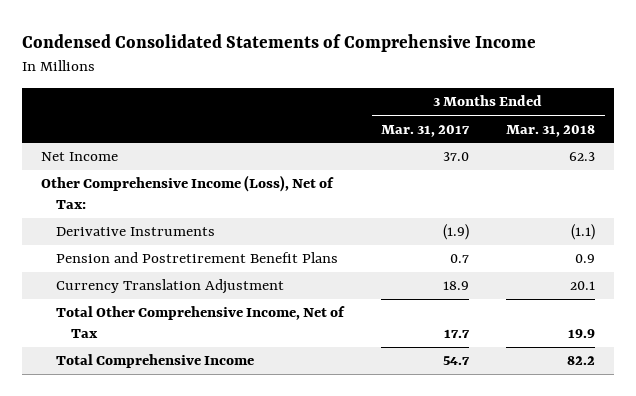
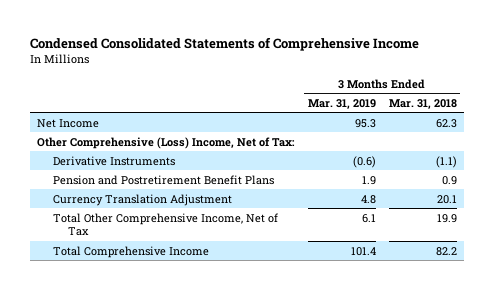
- | 3 Months Ended Mar. 31, 2017 | 3 Months Ended Mar. 31, 2018
+ | 3 Months Ended Mar. 31, 2019 | 3 Months Ended Mar. 31, 2018
- Other Comprehensive Income (Loss), Net of Tax:
+ Other Comprehensive (Loss) Income, Net of Tax:

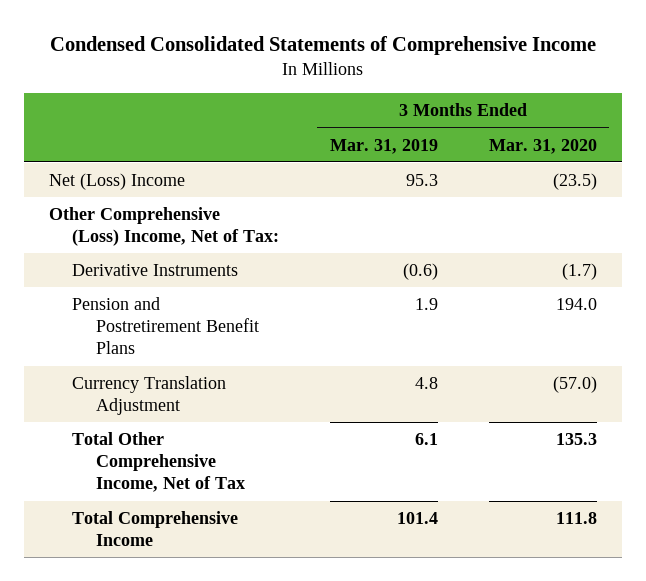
- | 3 Months Ended Mar. 31, 2019 | 3 Months Ended Mar. 31, 2018
+ | 3 Months Ended Mar. 31, 2019 | 3 Months Ended Mar. 31, 2020
- Net Income | 95.3 | 62.3
+ Net (Loss) Income | 95.3 | (23.5)

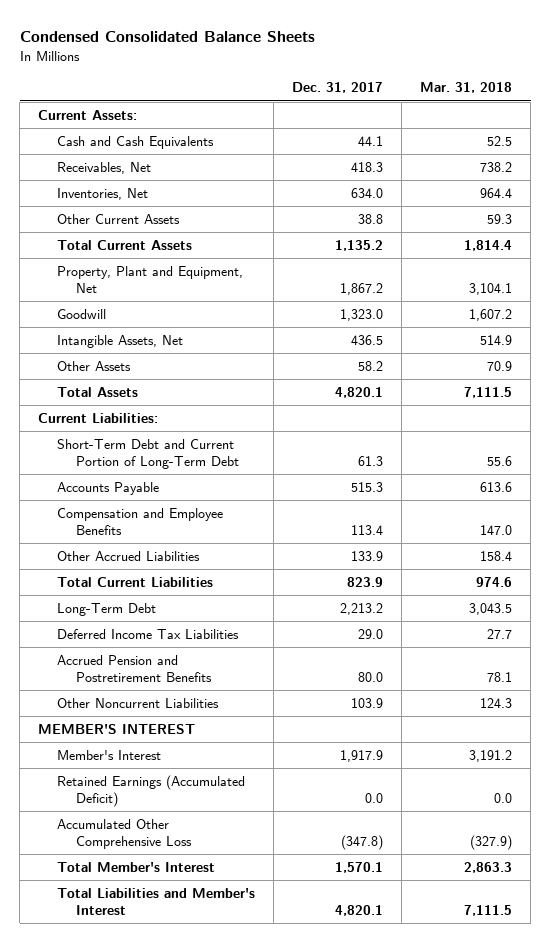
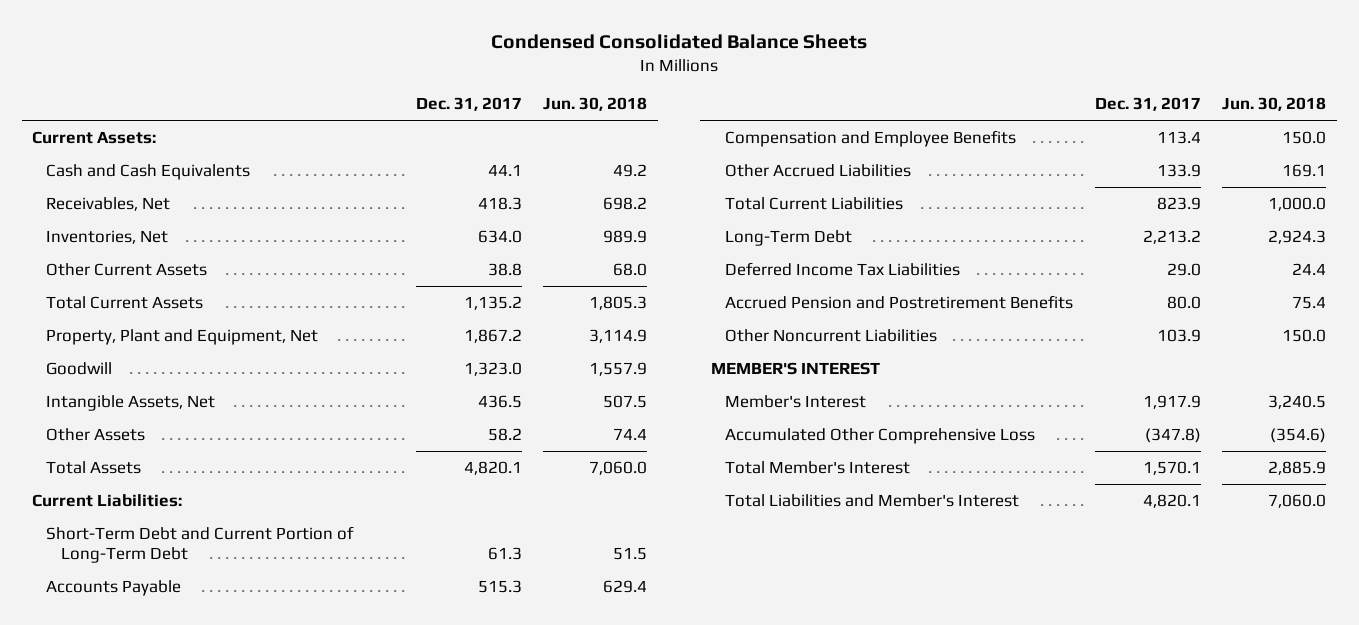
- | Dec. 31, 2017 | Mar. 31, 2018
+ | Dec. 31, 2017 | Jun. 30, 2018
- Retained Earnings (Accumulated Deficit) | 0.0 | 0.0

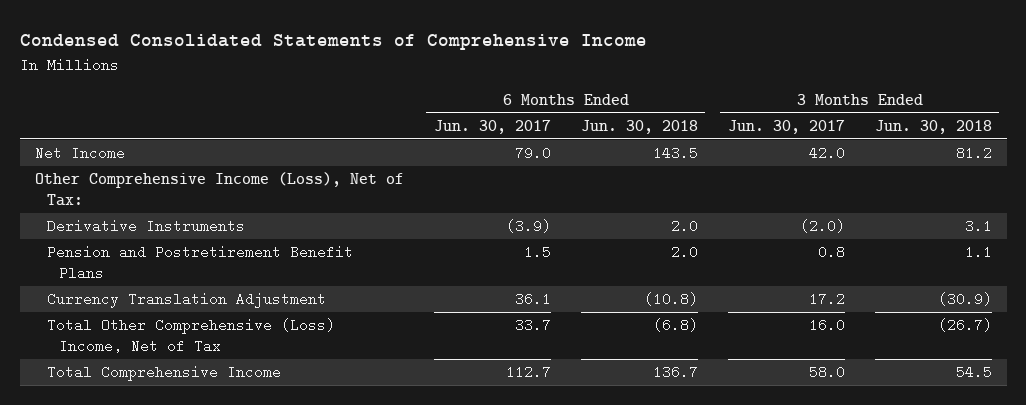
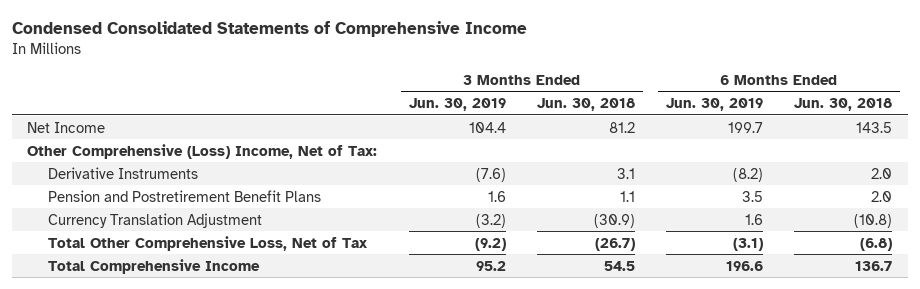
- | 6 Months Ended Jun. 30, 2017 | 6 Months Ended Jun. 30, 2018 | 3 Months Ended Jun. 30, 2017 | 3 Months Ended Jun. 30, 2018
+ | 3 Months Ended Jun. 30, 2019 | 3 Months Ended Jun. 30, 2018 | 6 Months Ended Jun. 30, 2019 | 6 Months Ended Jun. 30, 2018
- Other Comprehensive Income (Loss), Net of Tax:
+ Other Comprehensive (Loss) Income, Net of Tax:
- Total Other Comprehensive (Loss) Income, Net of Tax | 33.7 | (6.8) | 16.0 | (26.7)
+ Total Other Comprehensive Loss, Net of Tax | (9.2) | (26.7) | (3.1) | (6.8)

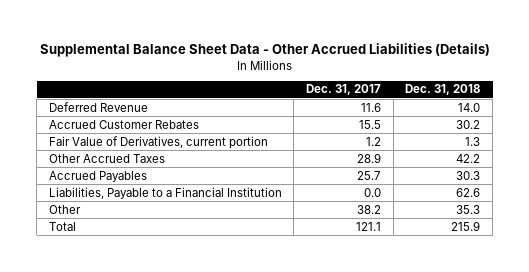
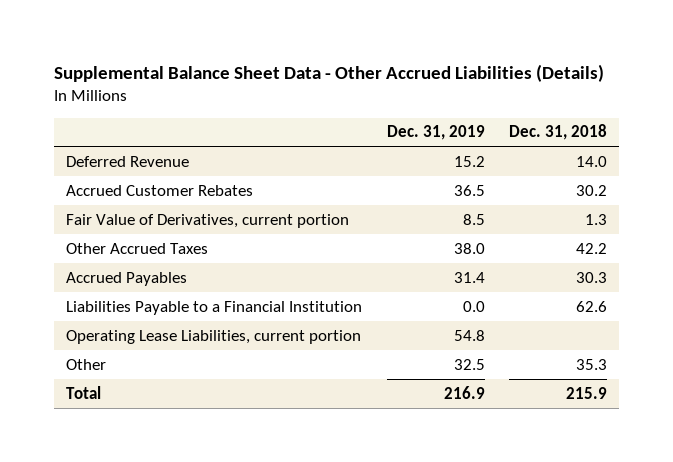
- | Dec. 31, 2017 | Dec. 31, 2018
+ | Dec. 31, 2019 | Dec. 31, 2018
- Liabilities, Payable to a Financial Institution | 0.0 | 62.6
+ Liabilities Payable to a Financial Institution | 0.0 | 62.6
+ Operating Lease Liabilities, current portion | 54.8 |

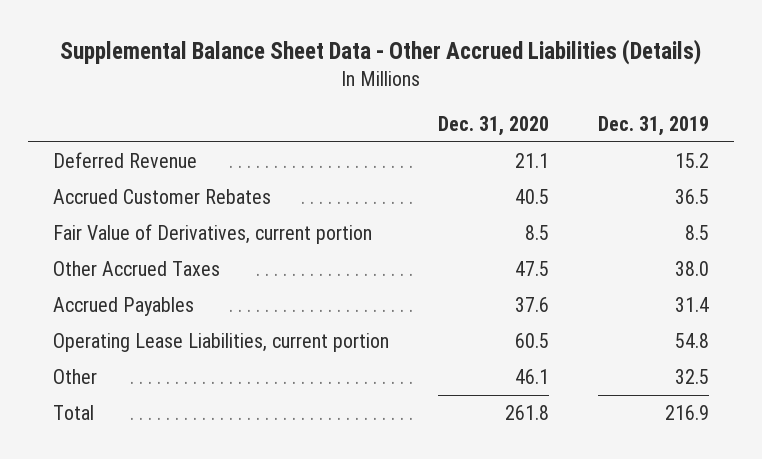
- | Dec. 31, 2019 | Dec. 31, 2018
+ | Dec. 31, 2020 | Dec. 31, 2019
- Liabilities Payable to a Financial Institution | 0.0 | 62.6

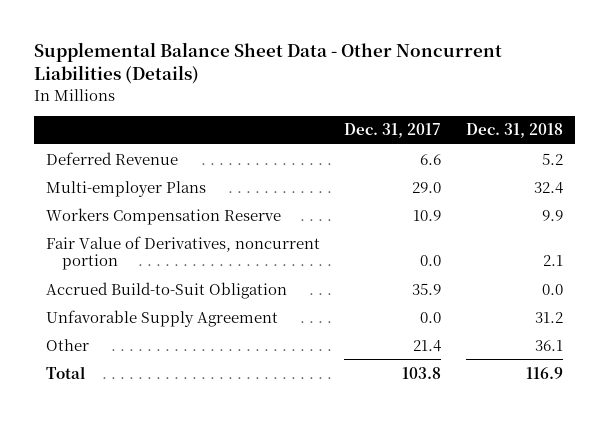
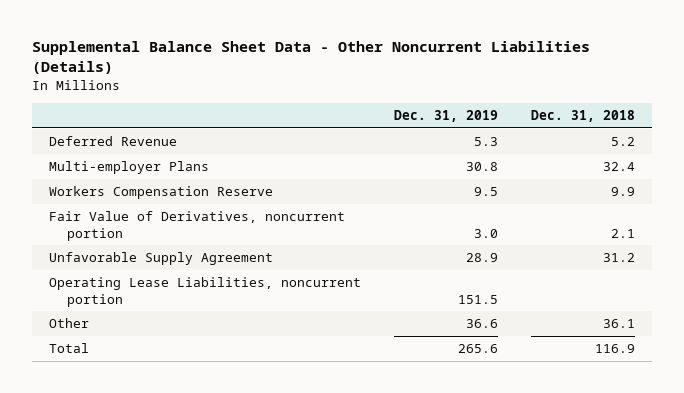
- | Dec. 31, 2017 | Dec. 31, 2018
+ | Dec. 31, 2019 | Dec. 31, 2018
- Accrued Build-to-Suit Obligation | 35.9 | 0.0
+ Operating Lease Liabilities, noncurrent portion | 151.5 |

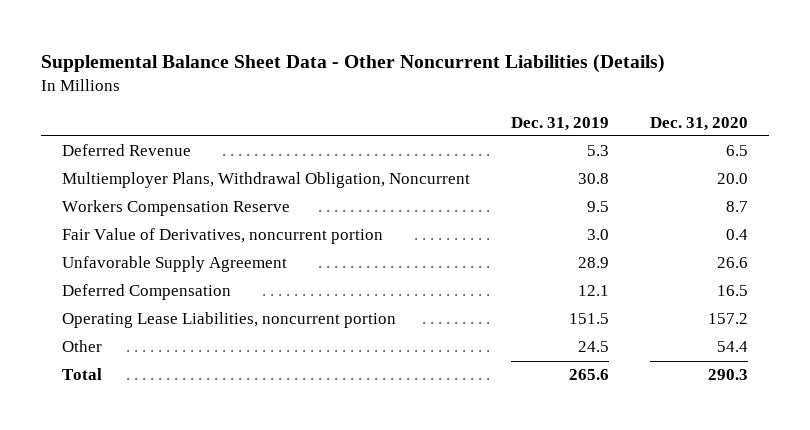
- | Dec. 31, 2019 | Dec. 31, 2018
+ | Dec. 31, 2019 | Dec. 31, 2020
- Multi-employer Plans | 30.8 | 32.4
+ Multiemployer Plans, Withdrawal Obligation, Noncurrent | 30.8 | 20.0
+ Deferred Compensation | 12.1 | 16.5
- Other | 36.6 | 36.1
+ Other | 24.5 | 54.4

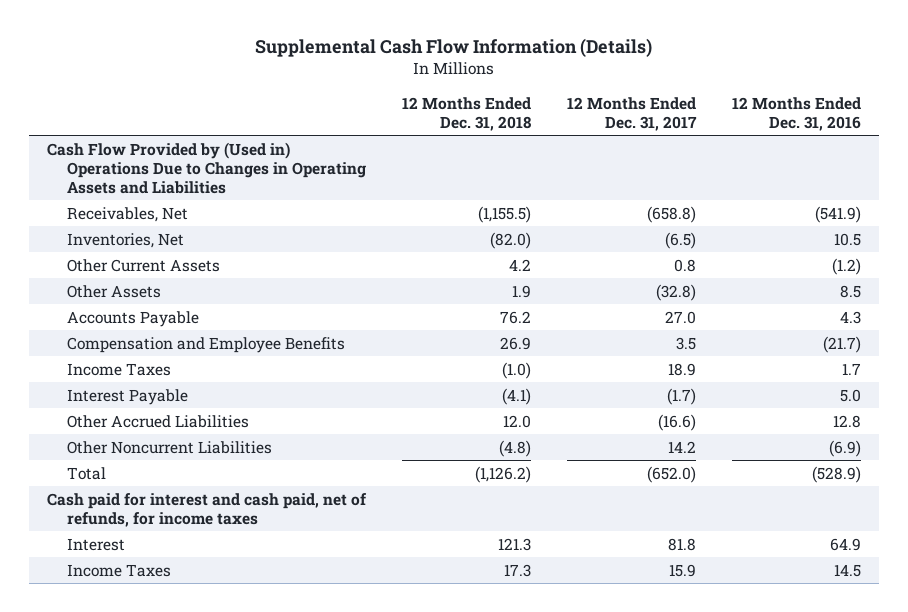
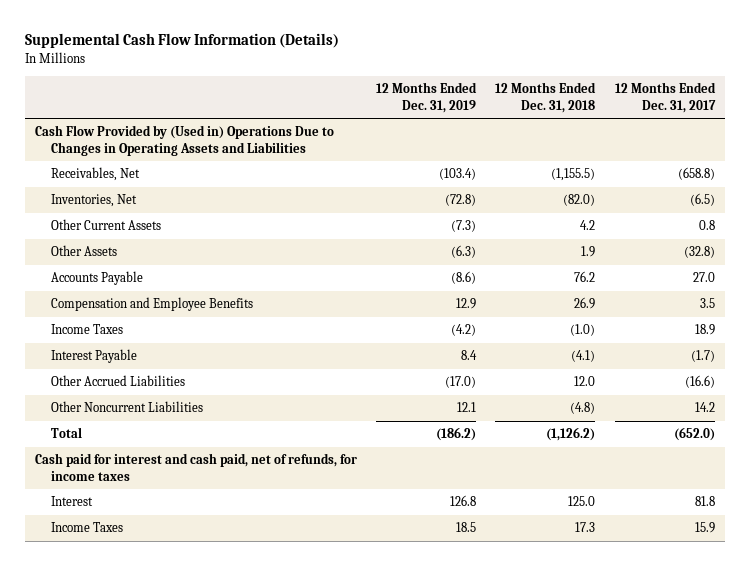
- | 12 Months Ended Dec. 31, 2018 | 12 Months Ended Dec. 31, 2017 | 12 Months Ended Dec. 31, 2016
+ | 12 Months Ended Dec. 31, 2019 | 12 Months Ended Dec. 31, 2018 | 12 Months Ended Dec. 31, 2017
- Interest | 121.3 | 81.8 | 64.9
+ Interest | 126.8 | 125.0 | 81.8

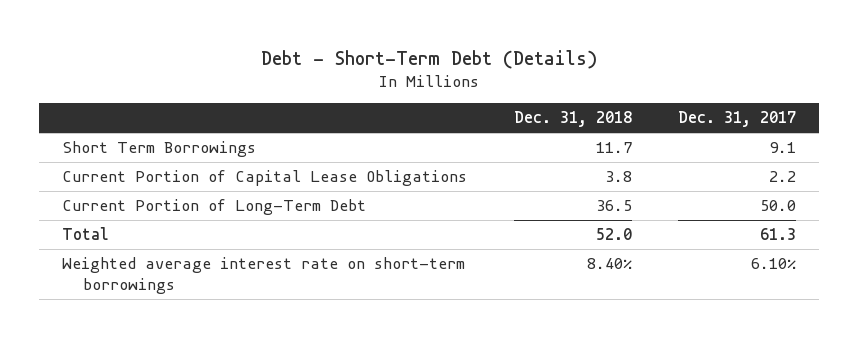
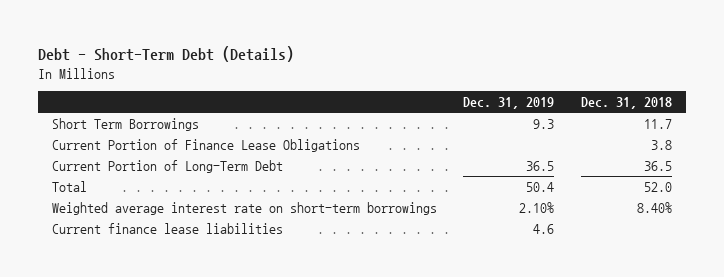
- | Dec. 31, 2018 | Dec. 31, 2017
+ | Dec. 31, 2019 | Dec. 31, 2018
- Current Portion of Capital Lease Obligations | 3.8 | 2.2
+ Current Portion of Finance Lease Obligations | | 3.8
+ Current finance lease liabilities | 4.6 |

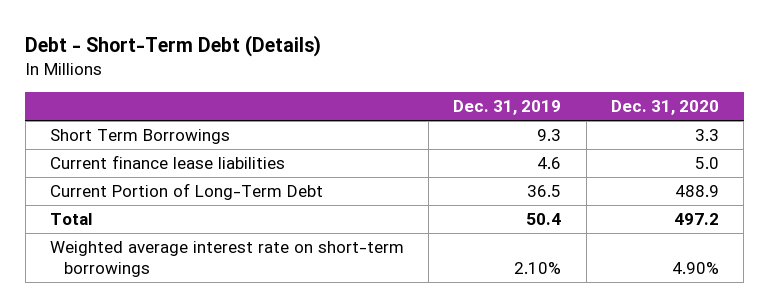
- | Dec. 31, 2019 | Dec. 31, 2018
+ | Dec. 31, 2019 | Dec. 31, 2020
- Current Portion of Finance Lease Obligations | | 3.8
moved up: Current finance lease liabilities | 4.6 | 5.0

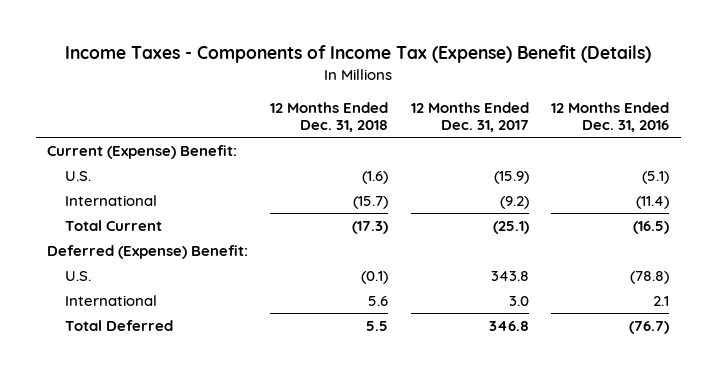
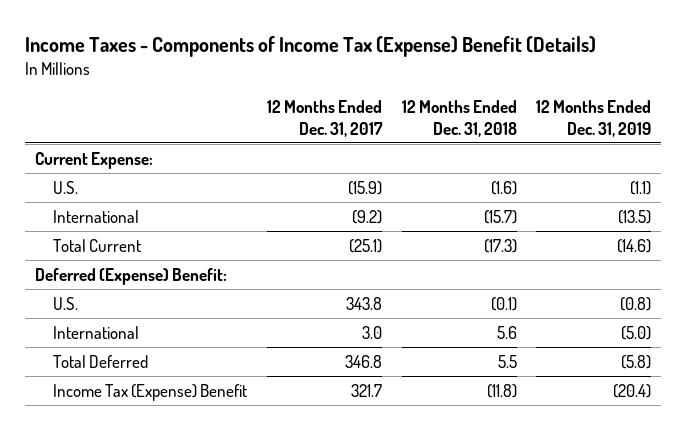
- | 12 Months Ended Dec. 31, 2018 | 12 Months Ended Dec. 31, 2017 | 12 Months Ended Dec. 31, 2016
+ | 12 Months Ended Dec. 31, 2017 | 12 Months Ended Dec. 31, 2018 | 12 Months Ended Dec. 31, 2019
- Current (Expense) Benefit:
+ Current Expense:
+ Income Tax (Expense) Benefit | 321.7 | (11.8) | (20.4)

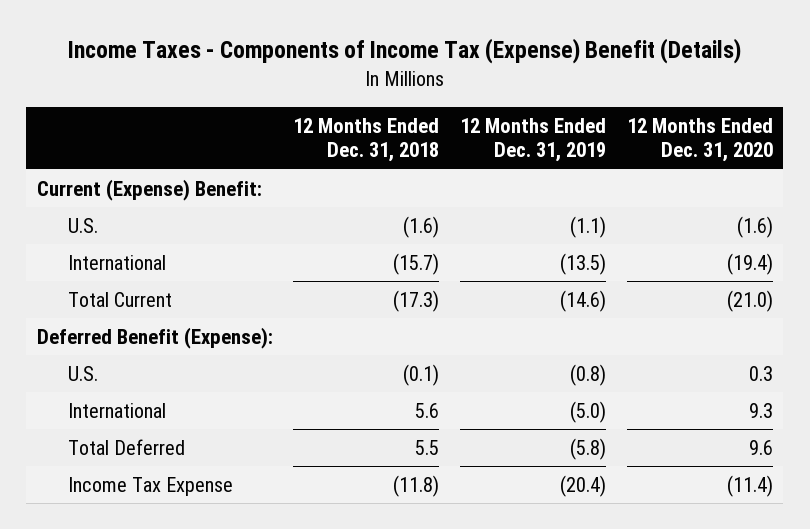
- | 12 Months Ended Dec. 31, 2017 | 12 Months Ended Dec. 31, 2018 | 12 Months Ended Dec. 31, 2019
+ | 12 Months Ended Dec. 31, 2018 | 12 Months Ended Dec. 31, 2019 | 12 Months Ended Dec. 31, 2020
- Current Expense:
+ Current (Expense) Benefit:
- Deferred (Expense) Benefit:
+ Deferred Benefit (Expense):
- Income Tax (Expense) Benefit | 321.7 | (11.8) | (20.4)
+ Income Tax Expense | (11.8) | (20.4) | (11.4)

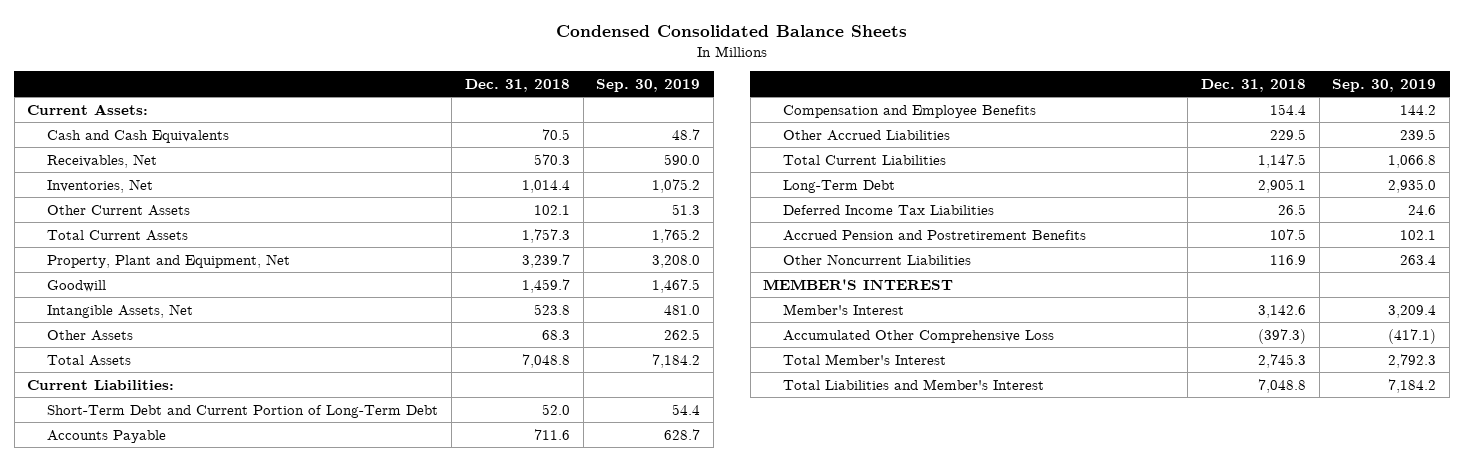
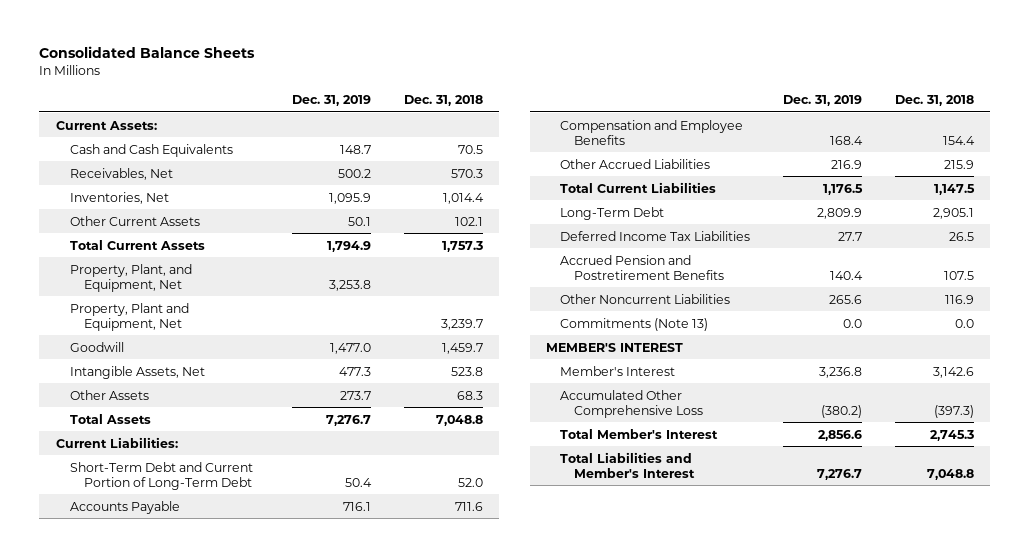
- Condensed Consolidated Balance Sheets
+ Consolidated Balance Sheets
- | Dec. 31, 2018 | Sep. 30, 2019
+ | Dec. 31, 2019 | Dec. 31, 2018
+ Property, Plant, and Equipment, Net | 3,253.8 |
- Other Accrued Liabilities | 229.5 | 239.5
+ Other Accrued Liabilities | 216.9 | 215.9
+ Commitments (Note 13) | 0.0 | 0.0

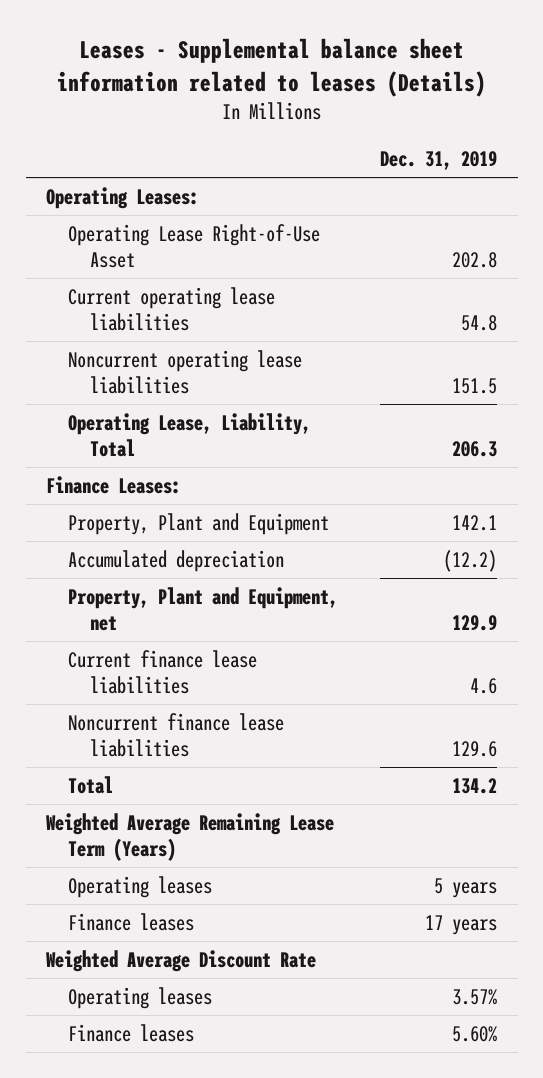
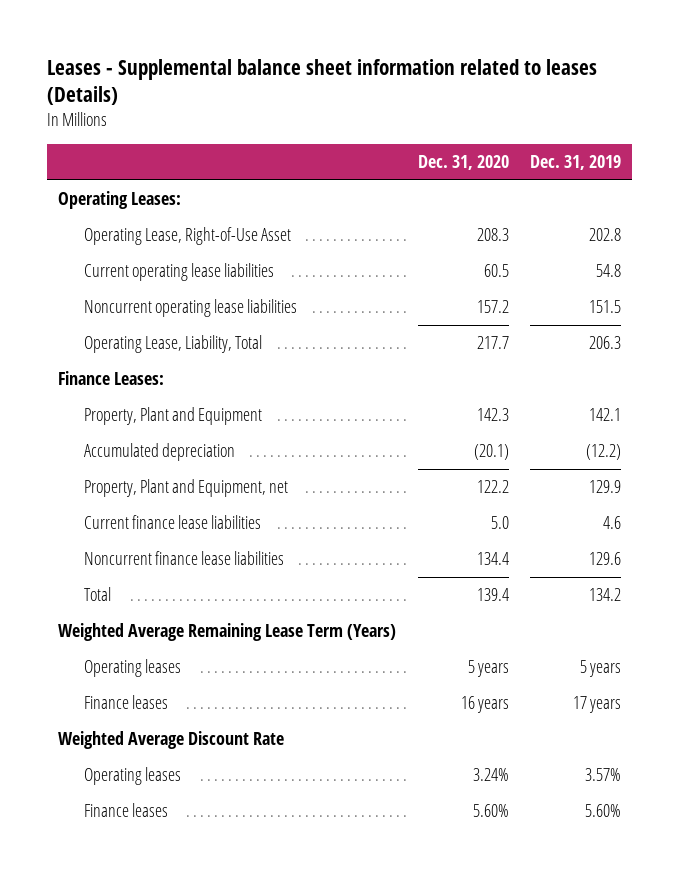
- | Dec. 31, 2019
+ | Dec. 31, 2020 | Dec. 31, 2019
- Operating Lease Right-of-Use Asset | 202.8
+ Operating Lease, Right-of-Use Asset | 208.3 | 202.8

